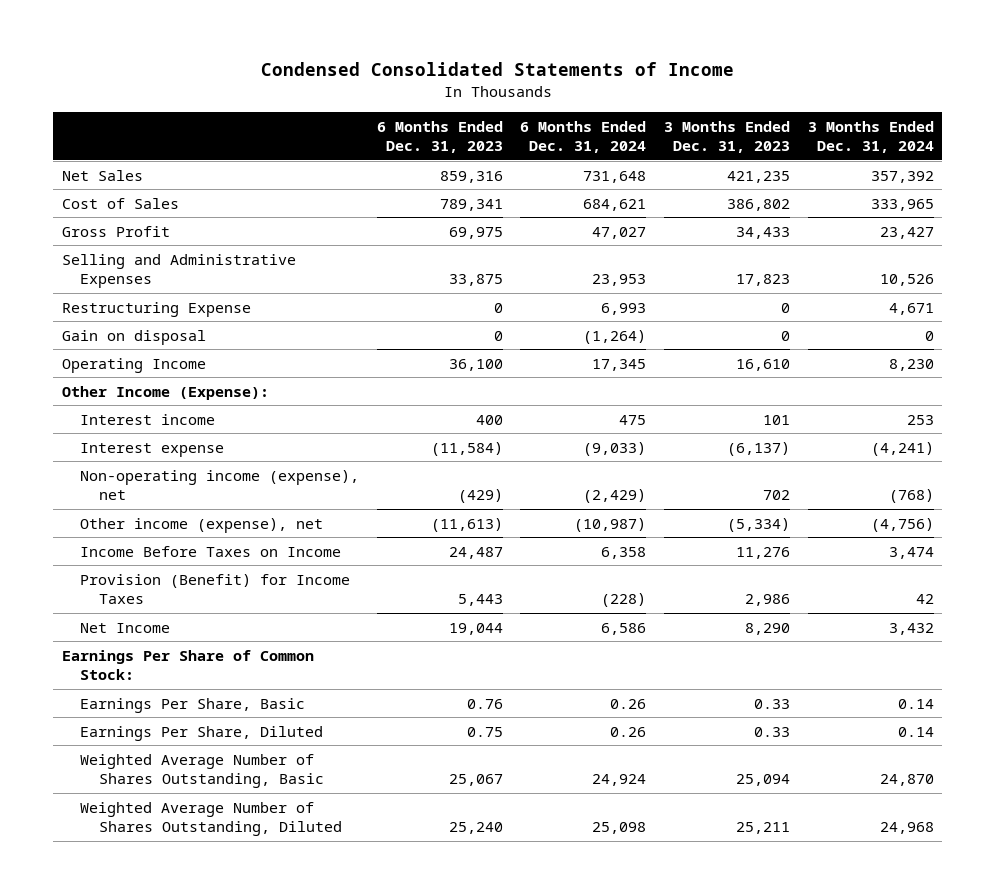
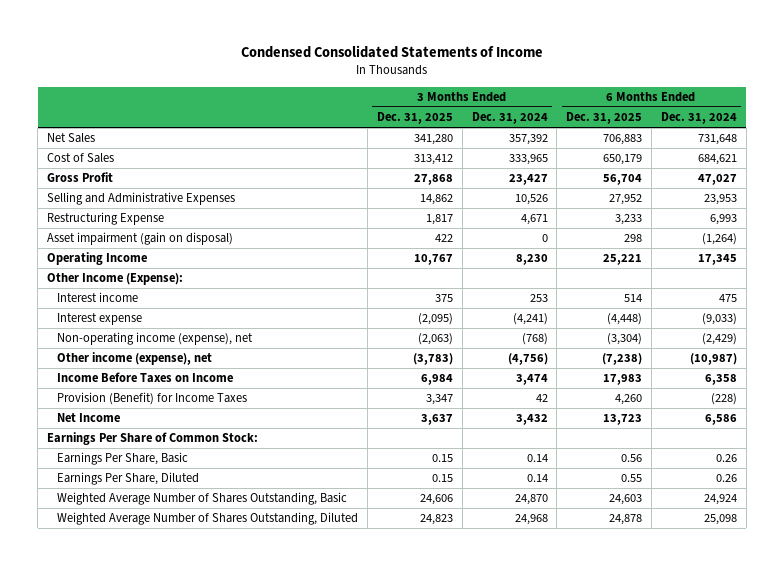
- | 6 Months Ended Dec. 31, 2023 | 6 Months Ended Dec. 31, 2024 | 3 Months Ended Dec. 31, 2023 | 3 Months Ended Dec. 31, 2024
+ | 3 Months Ended Dec. 31, 2025 | 3 Months Ended Dec. 31, 2024 | 6 Months Ended Dec. 31, 2025 | 6 Months Ended Dec. 31, 2024
- Gain on disposal | 0 | (1,264) | 0 | 0
+ Asset impairment (gain on disposal) | 422 | 0 | 298 | (1,264)

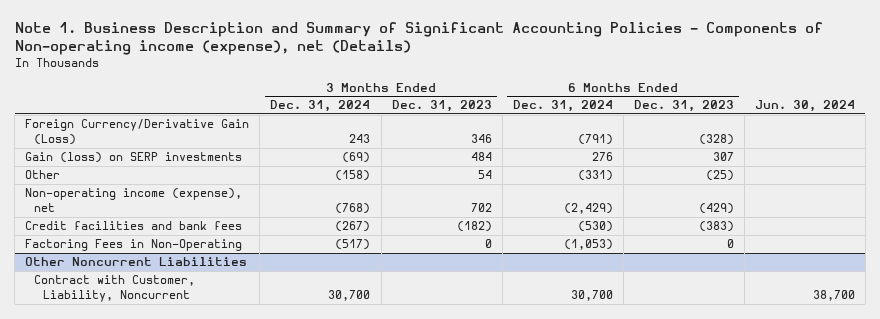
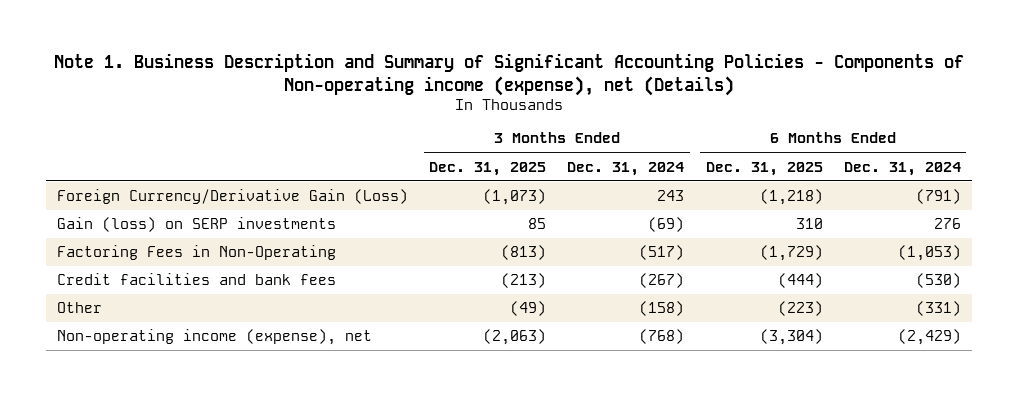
- | 3 Months Ended Dec. 31, 2024 | 3 Months Ended Dec. 31, 2023 | 6 Months Ended Dec. 31, 2024 | 6 Months Ended Dec. 31, 2023 | Jun. 30, 2024
+ | 3 Months Ended Dec. 31, 2025 | 3 Months Ended Dec. 31, 2024 | 6 Months Ended Dec. 31, 2025 | 6 Months Ended Dec. 31, 2024
moved up: Factoring Fees in Non-Operating | (813) | (517) | (1,729) | (1,053)
moved up: Credit facilities and bank fees | (213) | (267) | (444) | (530)
- Other Noncurrent Liabilities
- Contract with Customer, Liability, Noncurrent | 30,700 | | 30,700 | | 38,700

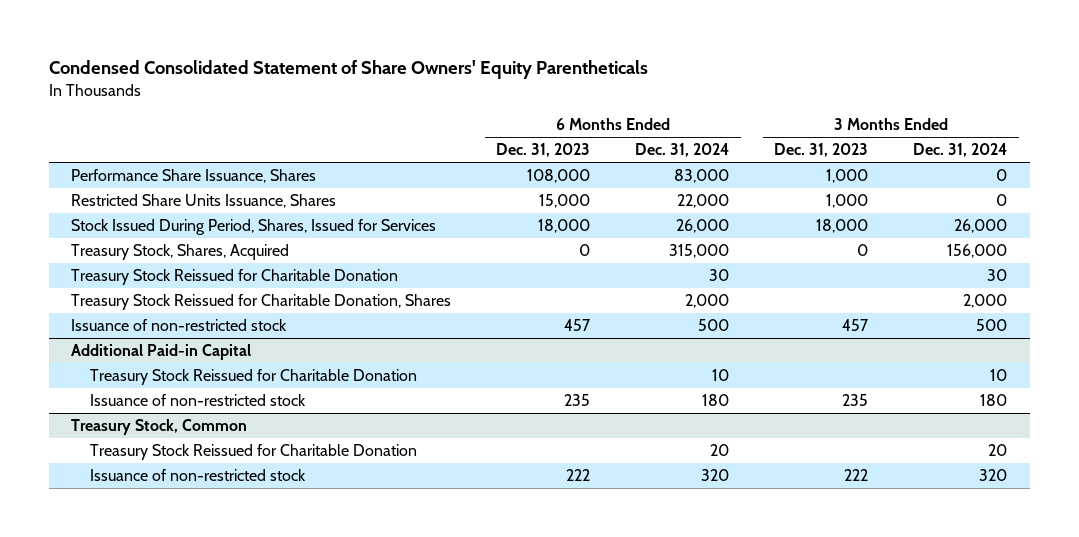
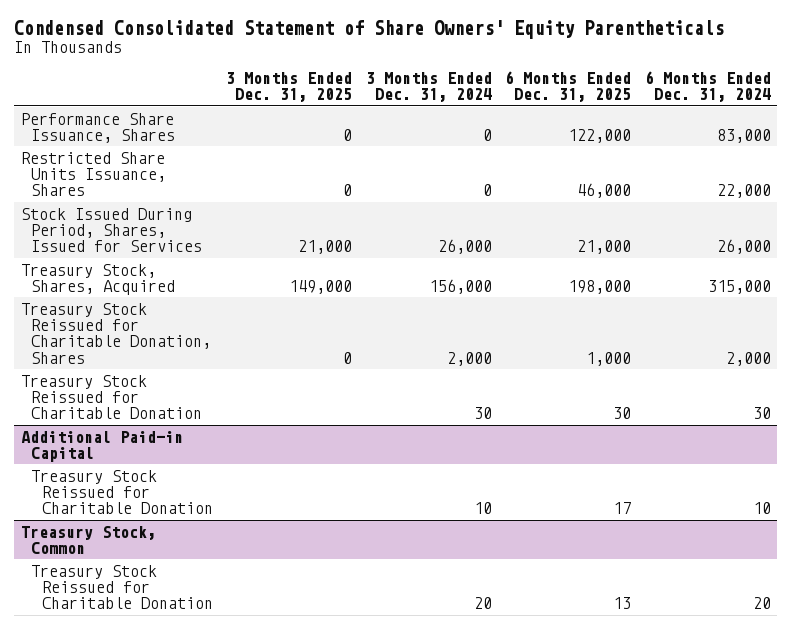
- | 6 Months Ended Dec. 31, 2023 | 6 Months Ended Dec. 31, 2024 | 3 Months Ended Dec. 31, 2023 | 3 Months Ended Dec. 31, 2024
+ | 3 Months Ended Dec. 31, 2025 | 3 Months Ended Dec. 31, 2024 | 6 Months Ended Dec. 31, 2025 | 6 Months Ended Dec. 31, 2024
- Issuance of non-restricted stock | 457 | 500 | 457 | 500
moved down: Treasury Stock Reissued for Charitable Donation | | 30 | 30 | 30
@ Additional Paid-in Capital
- Issuance of non-restricted stock | 235 | 180 | 235 | 180
@ Treasury Stock, Common
- Issuance of non-restricted stock | 222 | 320 | 222 | 320

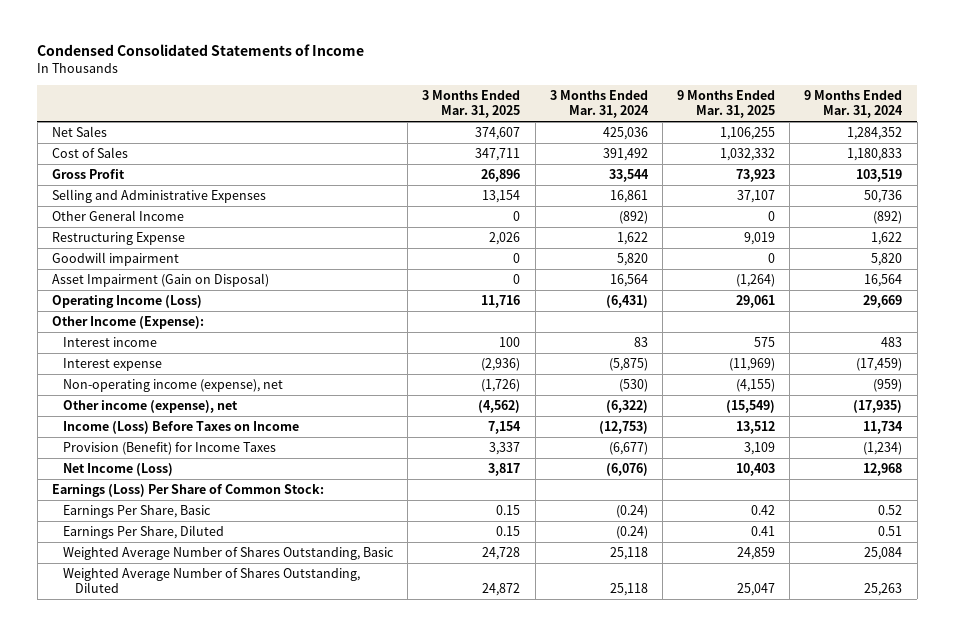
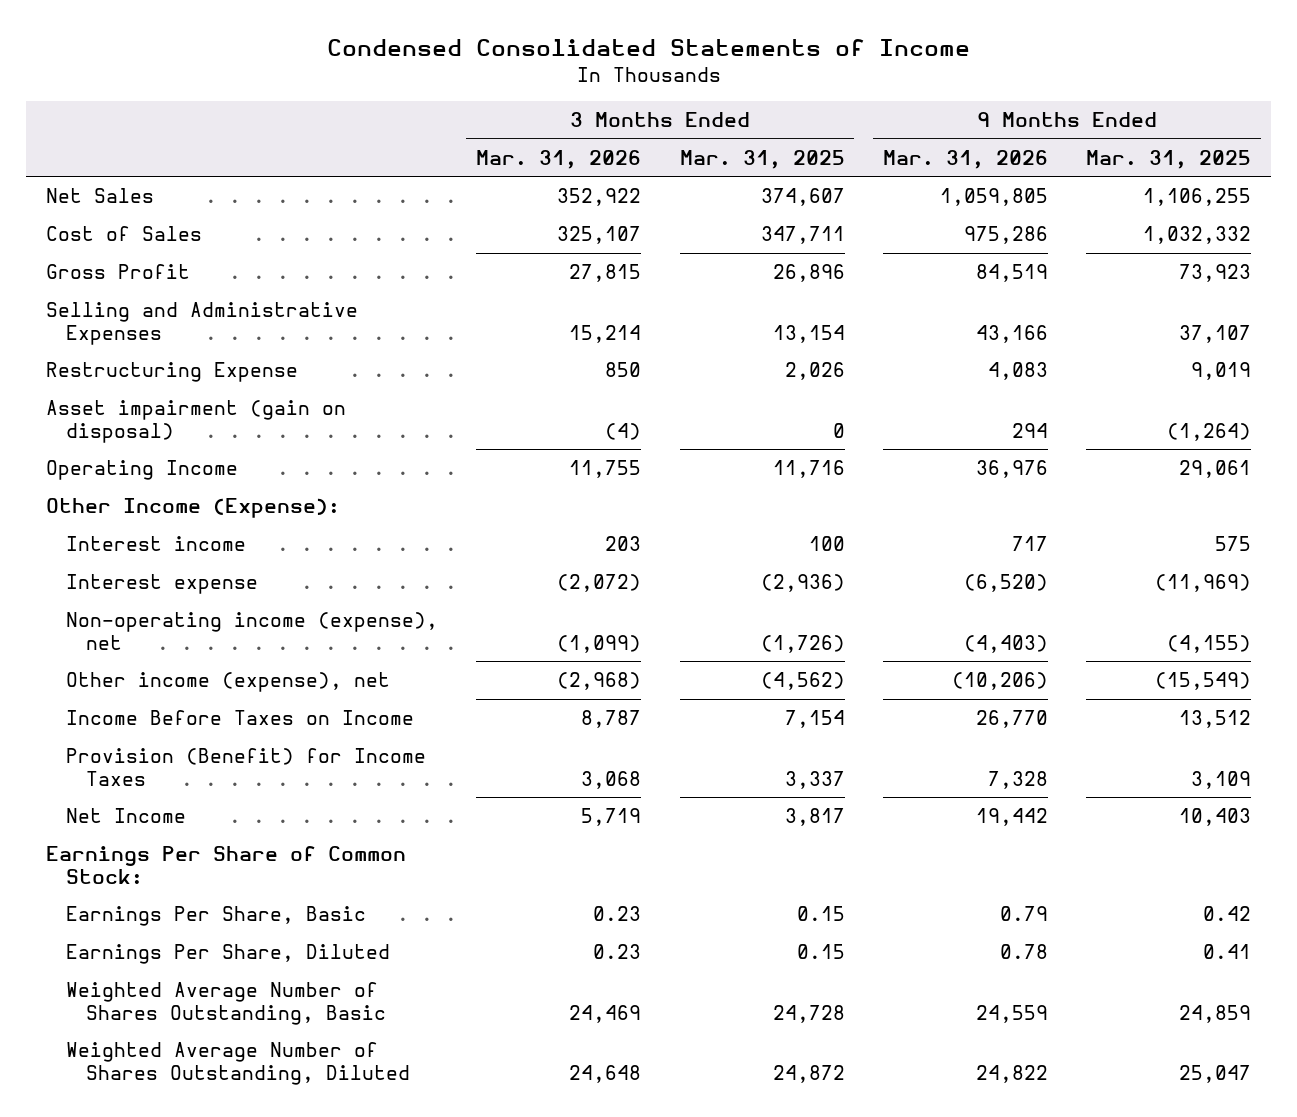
- | 3 Months Ended Mar. 31, 2025 | 3 Months Ended Mar. 31, 2024 | 9 Months Ended Mar. 31, 2025 | 9 Months Ended Mar. 31, 2024
+ | 3 Months Ended Mar. 31, 2026 | 3 Months Ended Mar. 31, 2025 | 9 Months Ended Mar. 31, 2026 | 9 Months Ended Mar. 31, 2025
- Other General Income | 0 | (892) | 0 | (892)
- Goodwill impairment | 0 | 5,820 | 0 | 5,820
- Asset Impairment (Gain on Disposal) | 0 | 16,564 | (1,264) | 16,564
- Operating Income (Loss) | 11,716 | (6,431) | 29,061 | 29,669
+ Asset impairment (gain on disposal) | (4) | 0 | 294 | (1,264)
+ Operating Income | 11,755 | 11,716 | 36,976 | 29,061
- Income (Loss) Before Taxes on Income | 7,154 | (12,753) | 13,512 | 11,734
+ Income Before Taxes on Income | 8,787 | 7,154 | 26,770 | 13,512
- Net Income (Loss) | 3,817 | (6,076) | 10,403 | 12,968
- Earnings (Loss) Per Share of Common Stock:
+ Net Income | 5,719 | 3,817 | 19,442 | 10,403
+ Earnings Per Share of Common Stock:

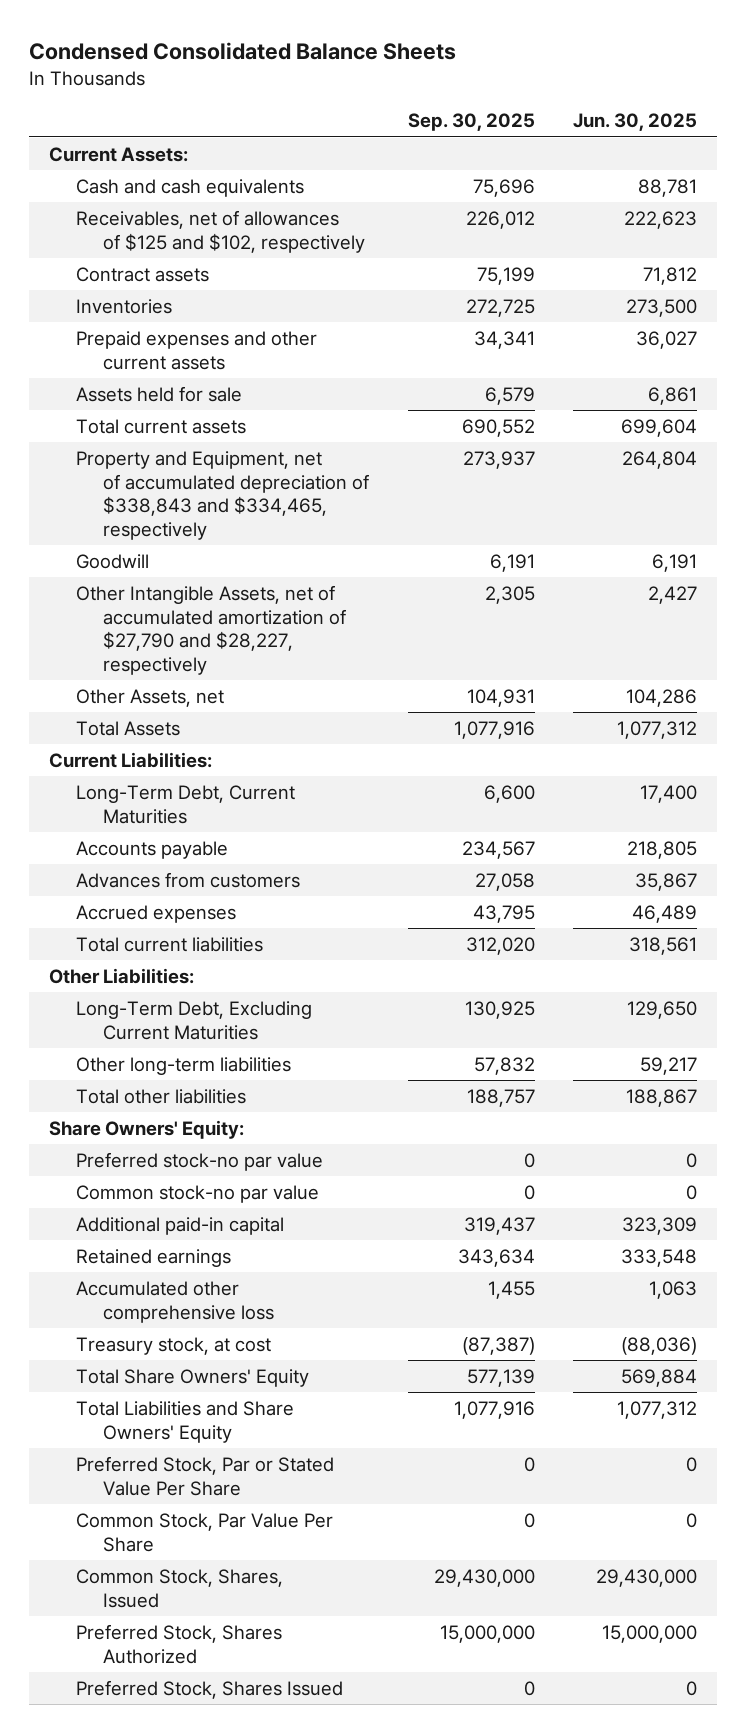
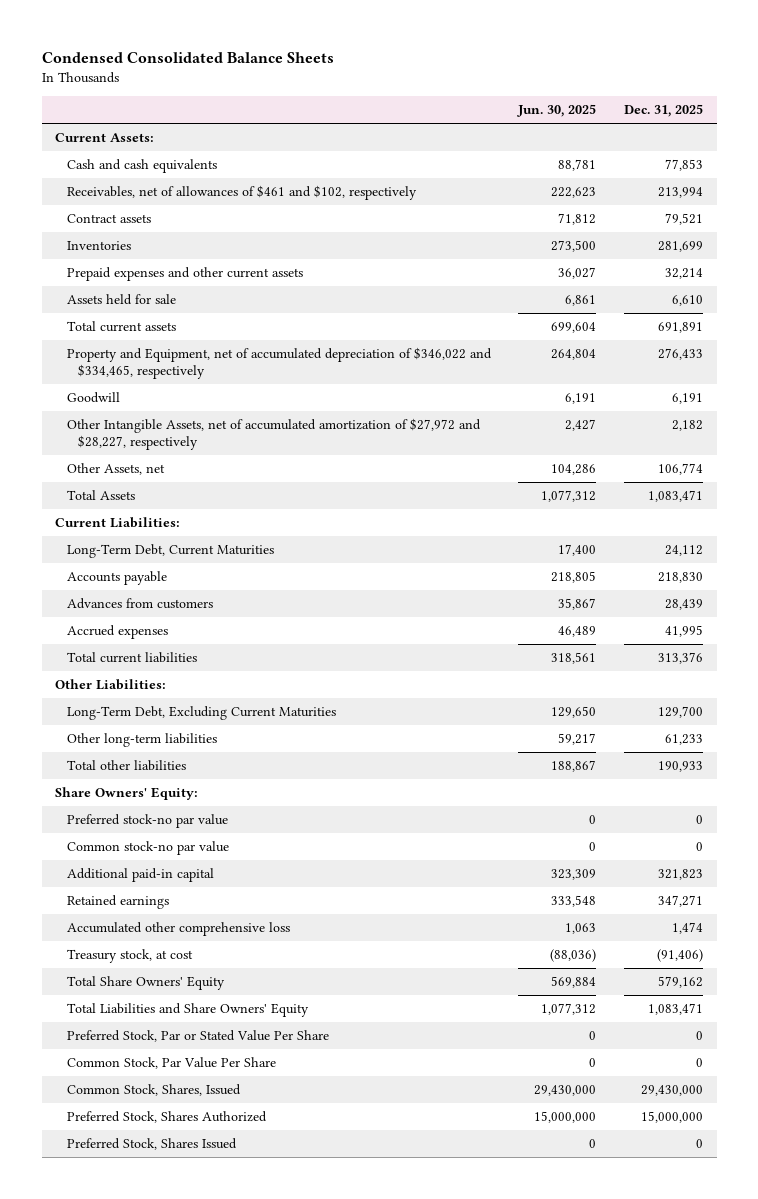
- | Sep. 30, 2025 | Jun. 30, 2025
+ | Jun. 30, 2025 | Dec. 31, 2025
- Receivables, net of allowances of $125 and $102, respectively | 226,012 | 222,623
+ Receivables, net of allowances of $461 and $102, respectively | 222,623 | 213,994
- Property and Equipment, net of accumulated depreciation of $338,843 and $334,465, respectively | 273,937 | 264,804
+ Property and Equipment, net of accumulated depreciation of $346,022 and $334,465, respectively | 264,804 | 276,433
- Other Intangible Assets, net of accumulated amortization of $27,790 and $28,227, respectively | 2,305 | 2,427
+ Other Intangible Assets, net of accumulated amortization of $27,972 and $28,227, respectively | 2,427 | 2,182

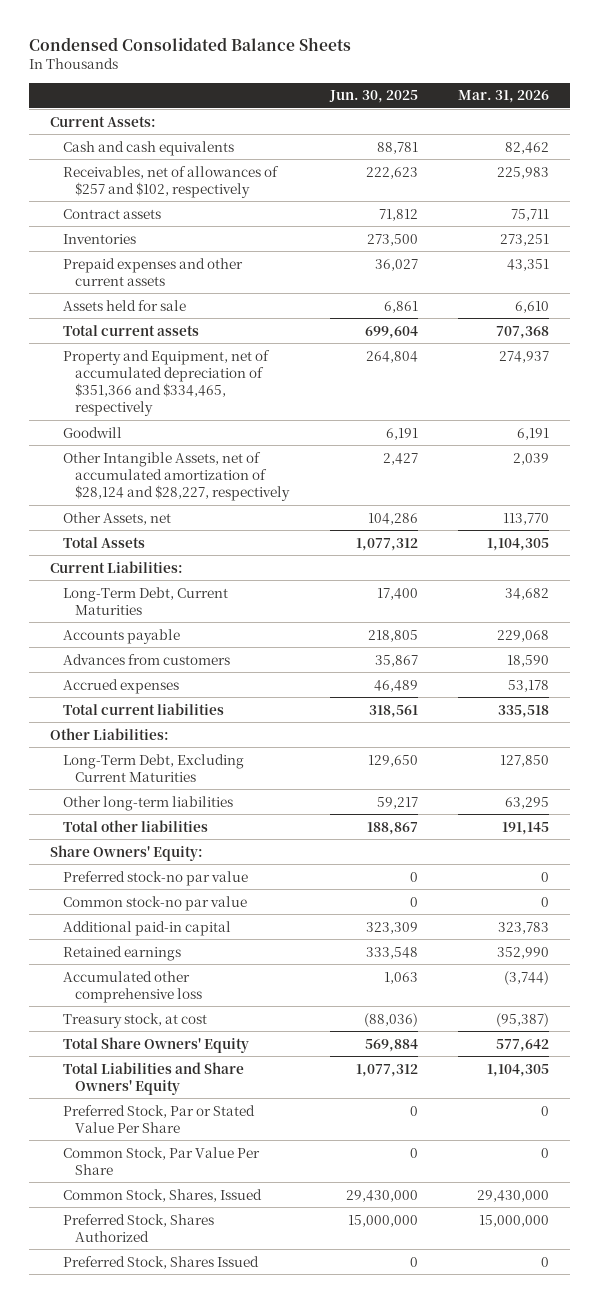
- | Jun. 30, 2025 | Dec. 31, 2025
+ | Jun. 30, 2025 | Mar. 31, 2026
- Receivables, net of allowances of $461 and $102, respectively | 222,623 | 213,994
+ Receivables, net of allowances of $257 and $102, respectively | 222,623 | 225,983
- Property and Equipment, net of accumulated depreciation of $346,022 and $334,465, respectively | 264,804 | 276,433
+ Property and Equipment, net of accumulated depreciation of $351,366 and $334,465, respectively | 264,804 | 274,937
- Other Intangible Assets, net of accumulated amortization of $27,972 and $28,227, respectively | 2,427 | 2,182
+ Other Intangible Assets, net of accumulated amortization of $28,124 and $28,227, respectively | 2,427 | 2,039

